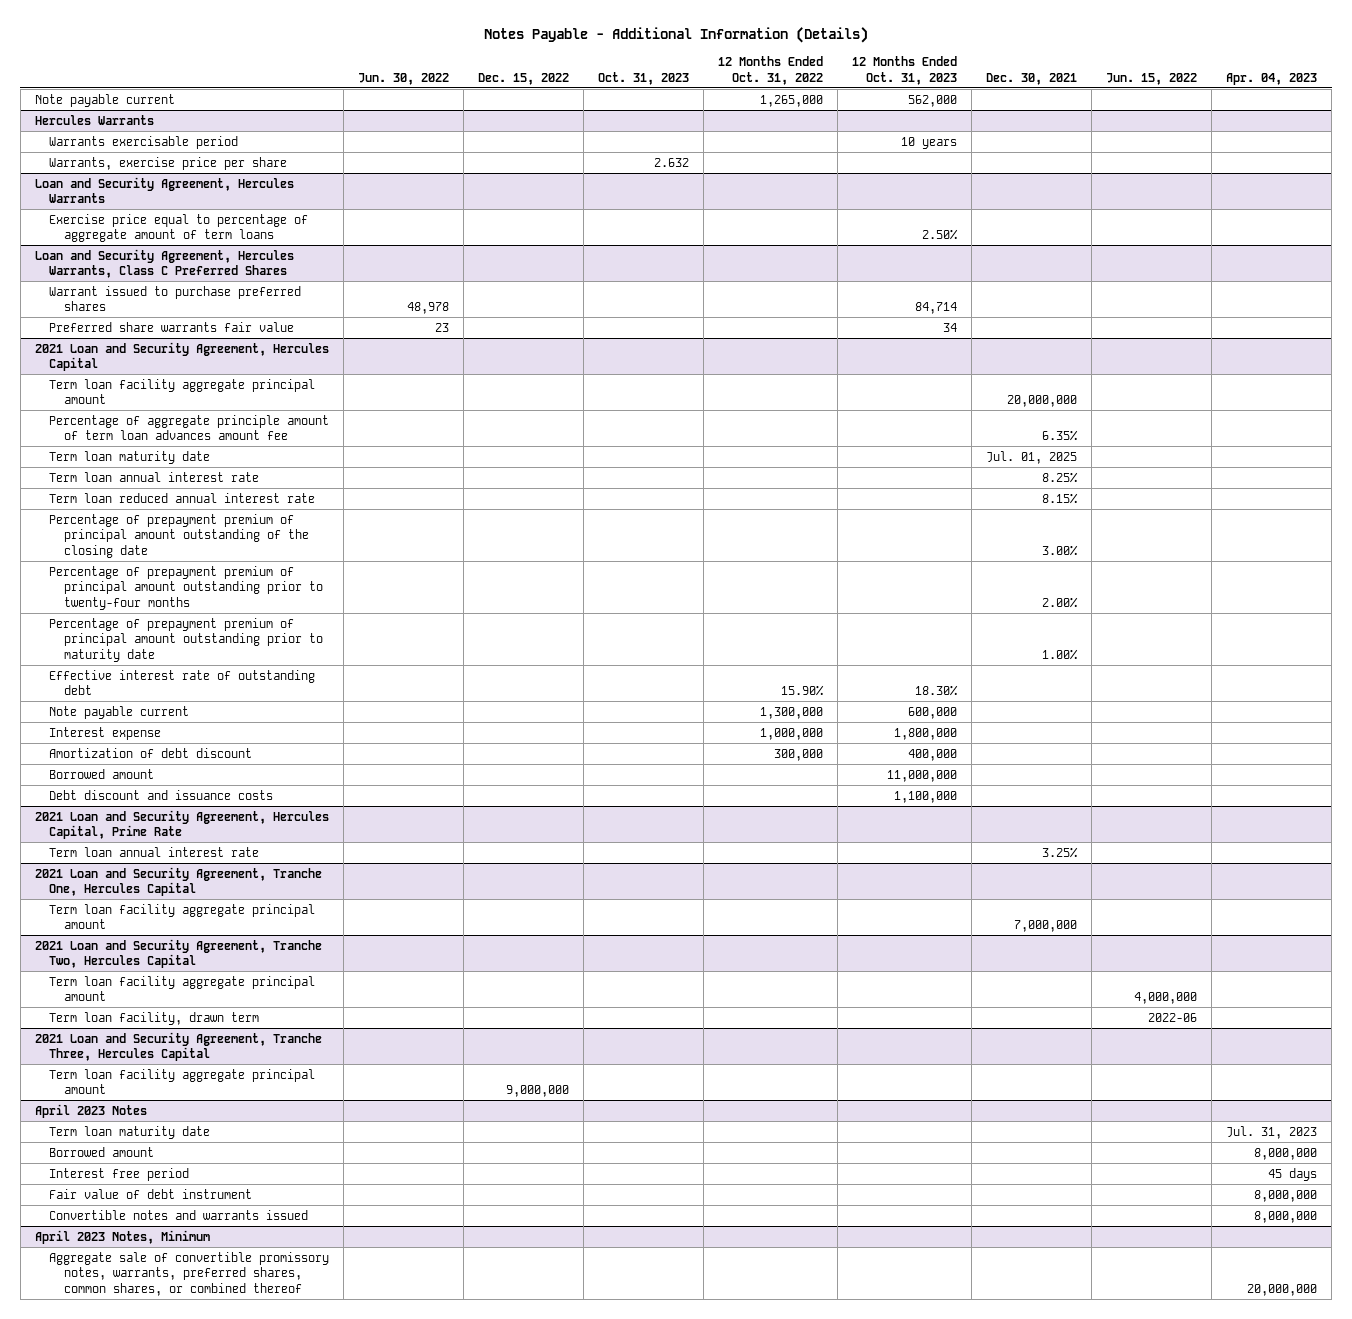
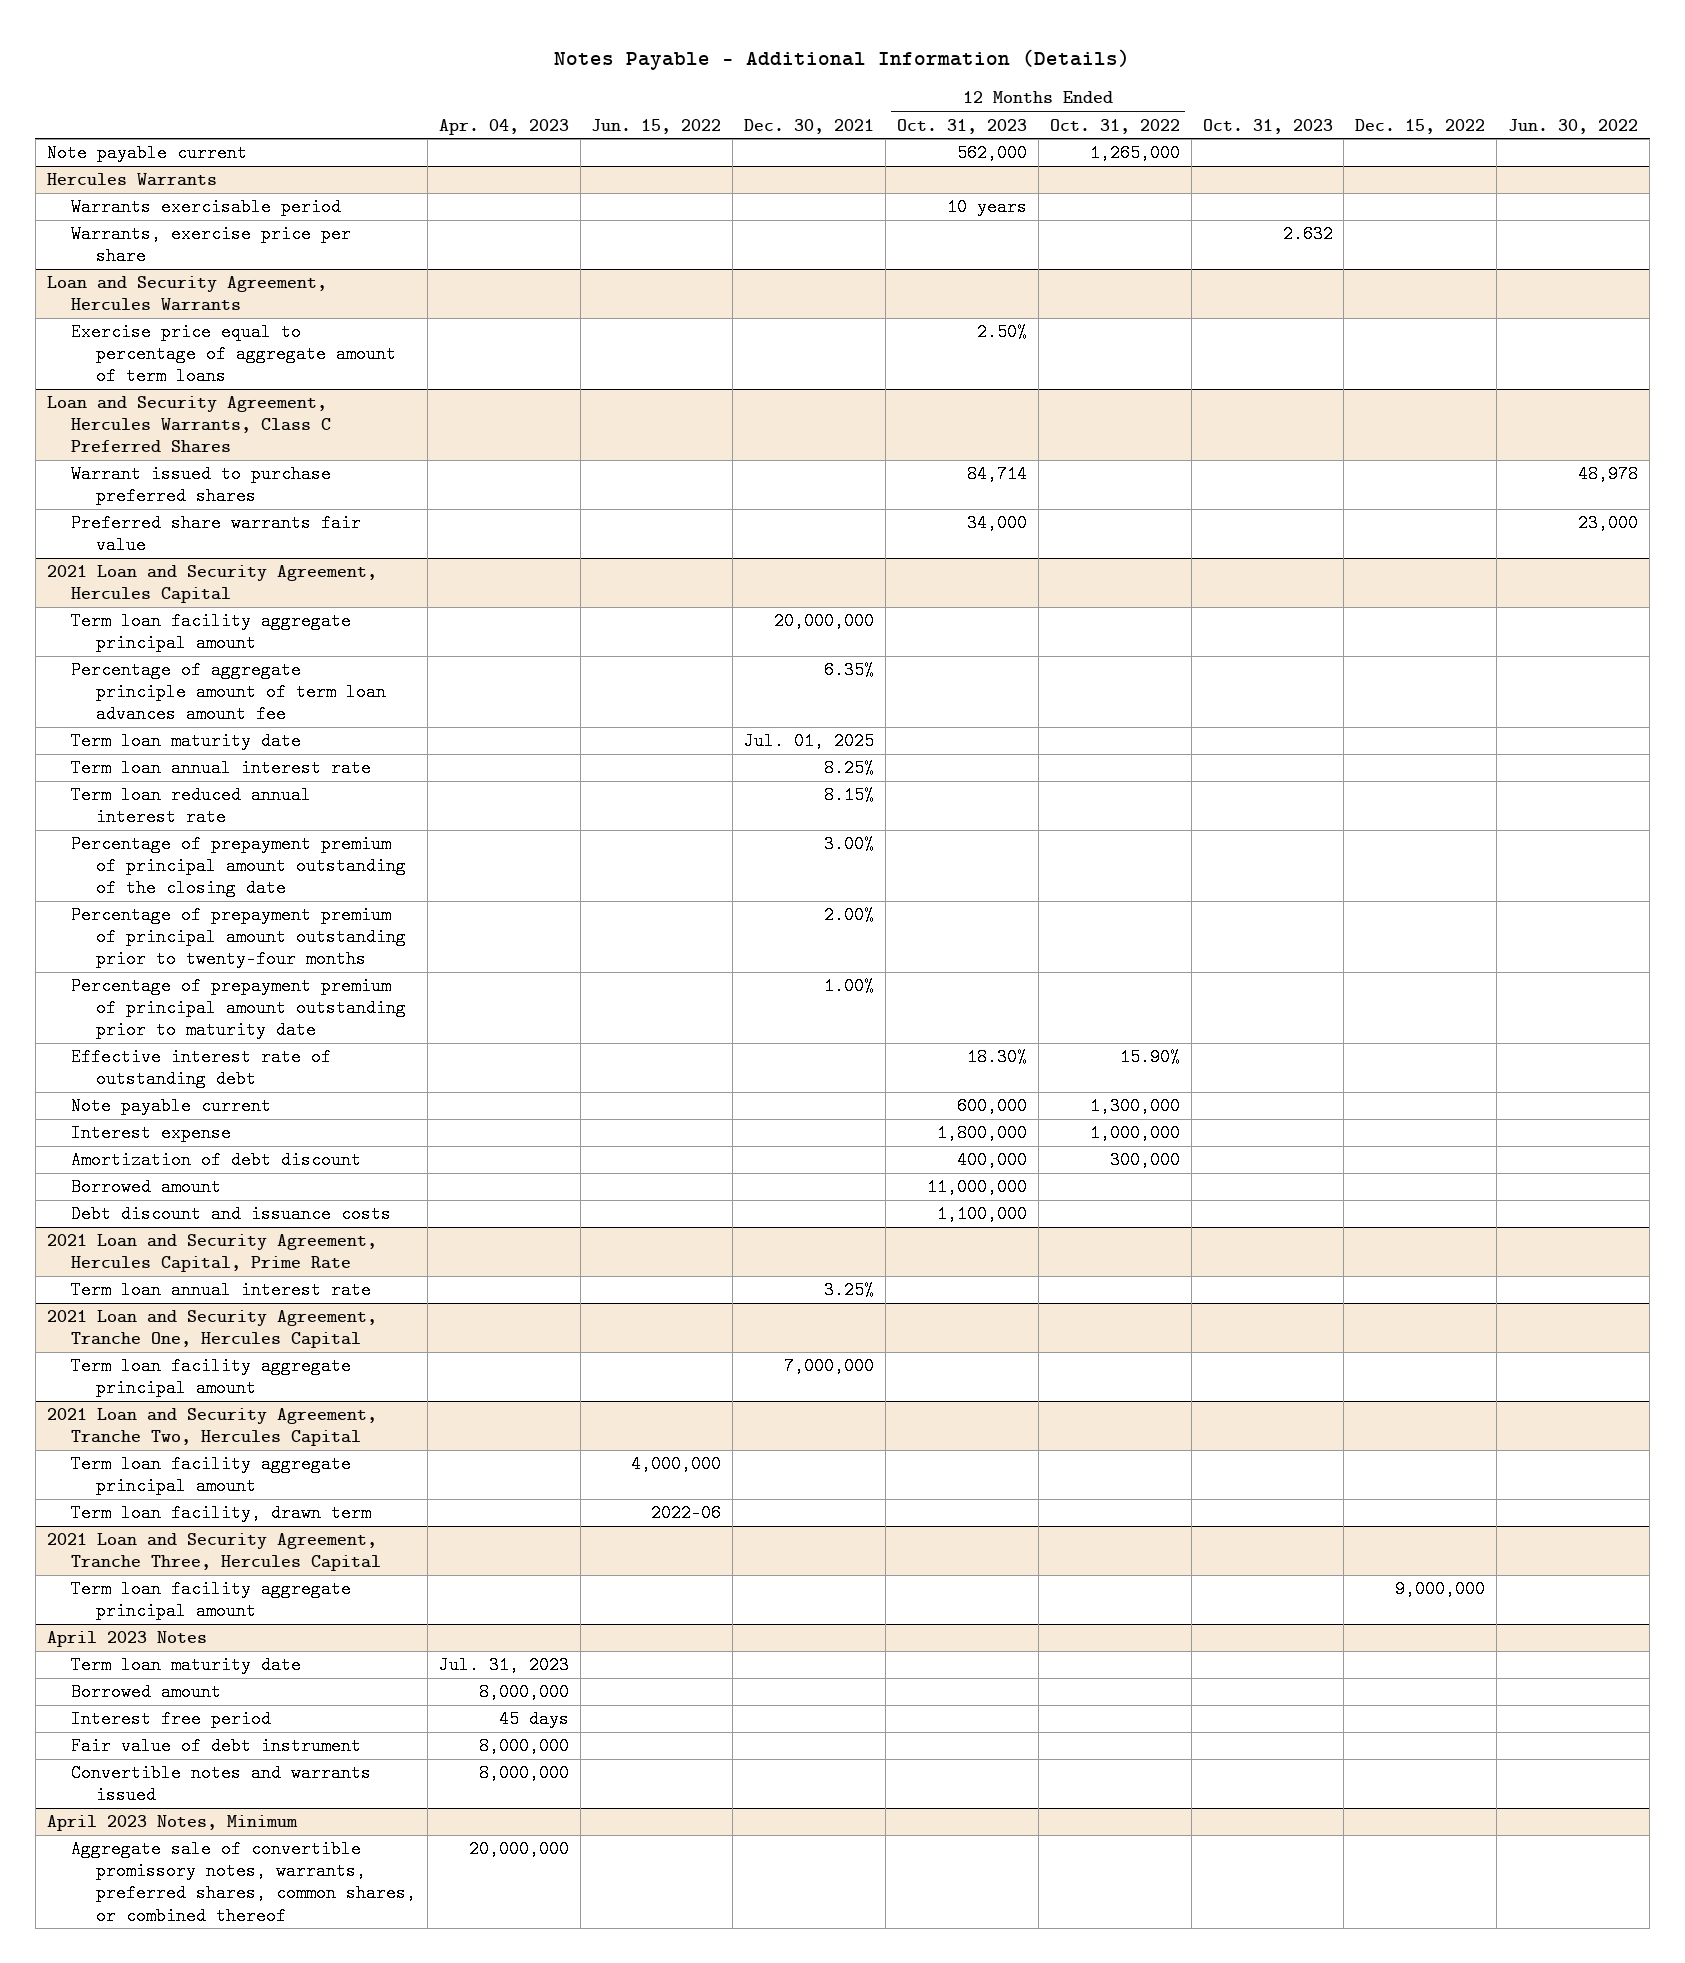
- | Jun. 30, 2022 | Dec. 15, 2022 | Oct. 31, 2023 | 12 Months Ended Oct. 31, 2022 | 12 Months Ended Oct. 31, 2023 | Dec. 30, 2021 | Jun. 15, 2022 | Apr. 04, 2023
+ | Apr. 04, 2023 | Jun. 15, 2022 | Dec. 30, 2021 | 12 Months Ended Oct. 31, 2023 | 12 Months Ended Oct. 31, 2022 | Oct. 31, 2023 | Dec. 15, 2022 | Jun. 30, 2022
@ Loan and Security Agreement, Hercules Warrants, Class C Preferred Shares
- Preferred share warrants fair value | 23 | | | | 34 | | |
+ Preferred share warrants fair value | | | | 34,000 | | | | 23,000

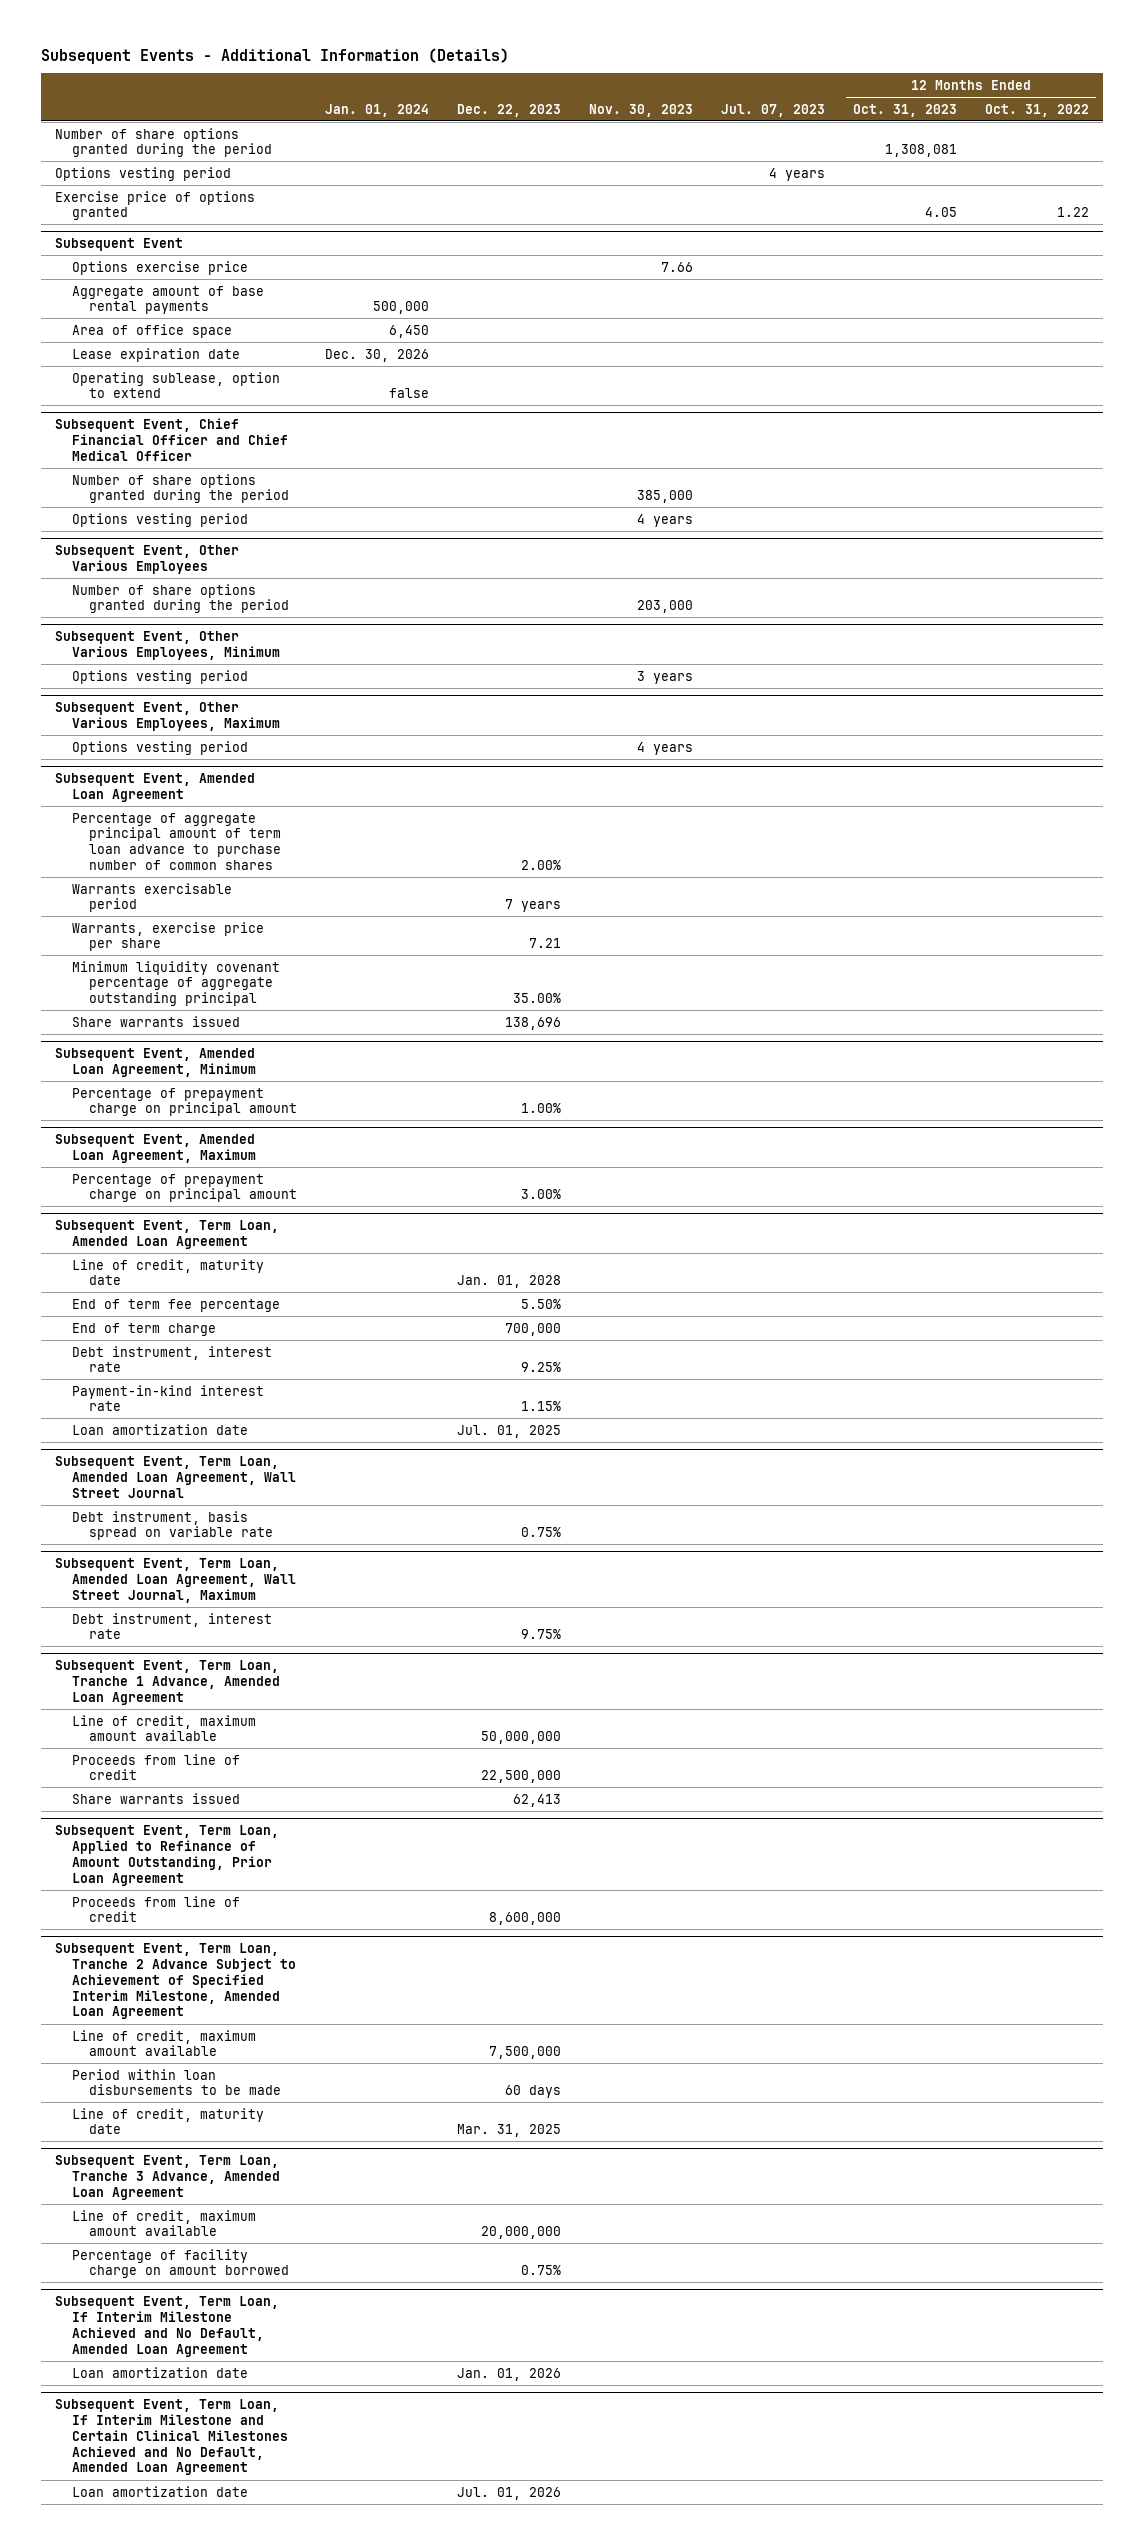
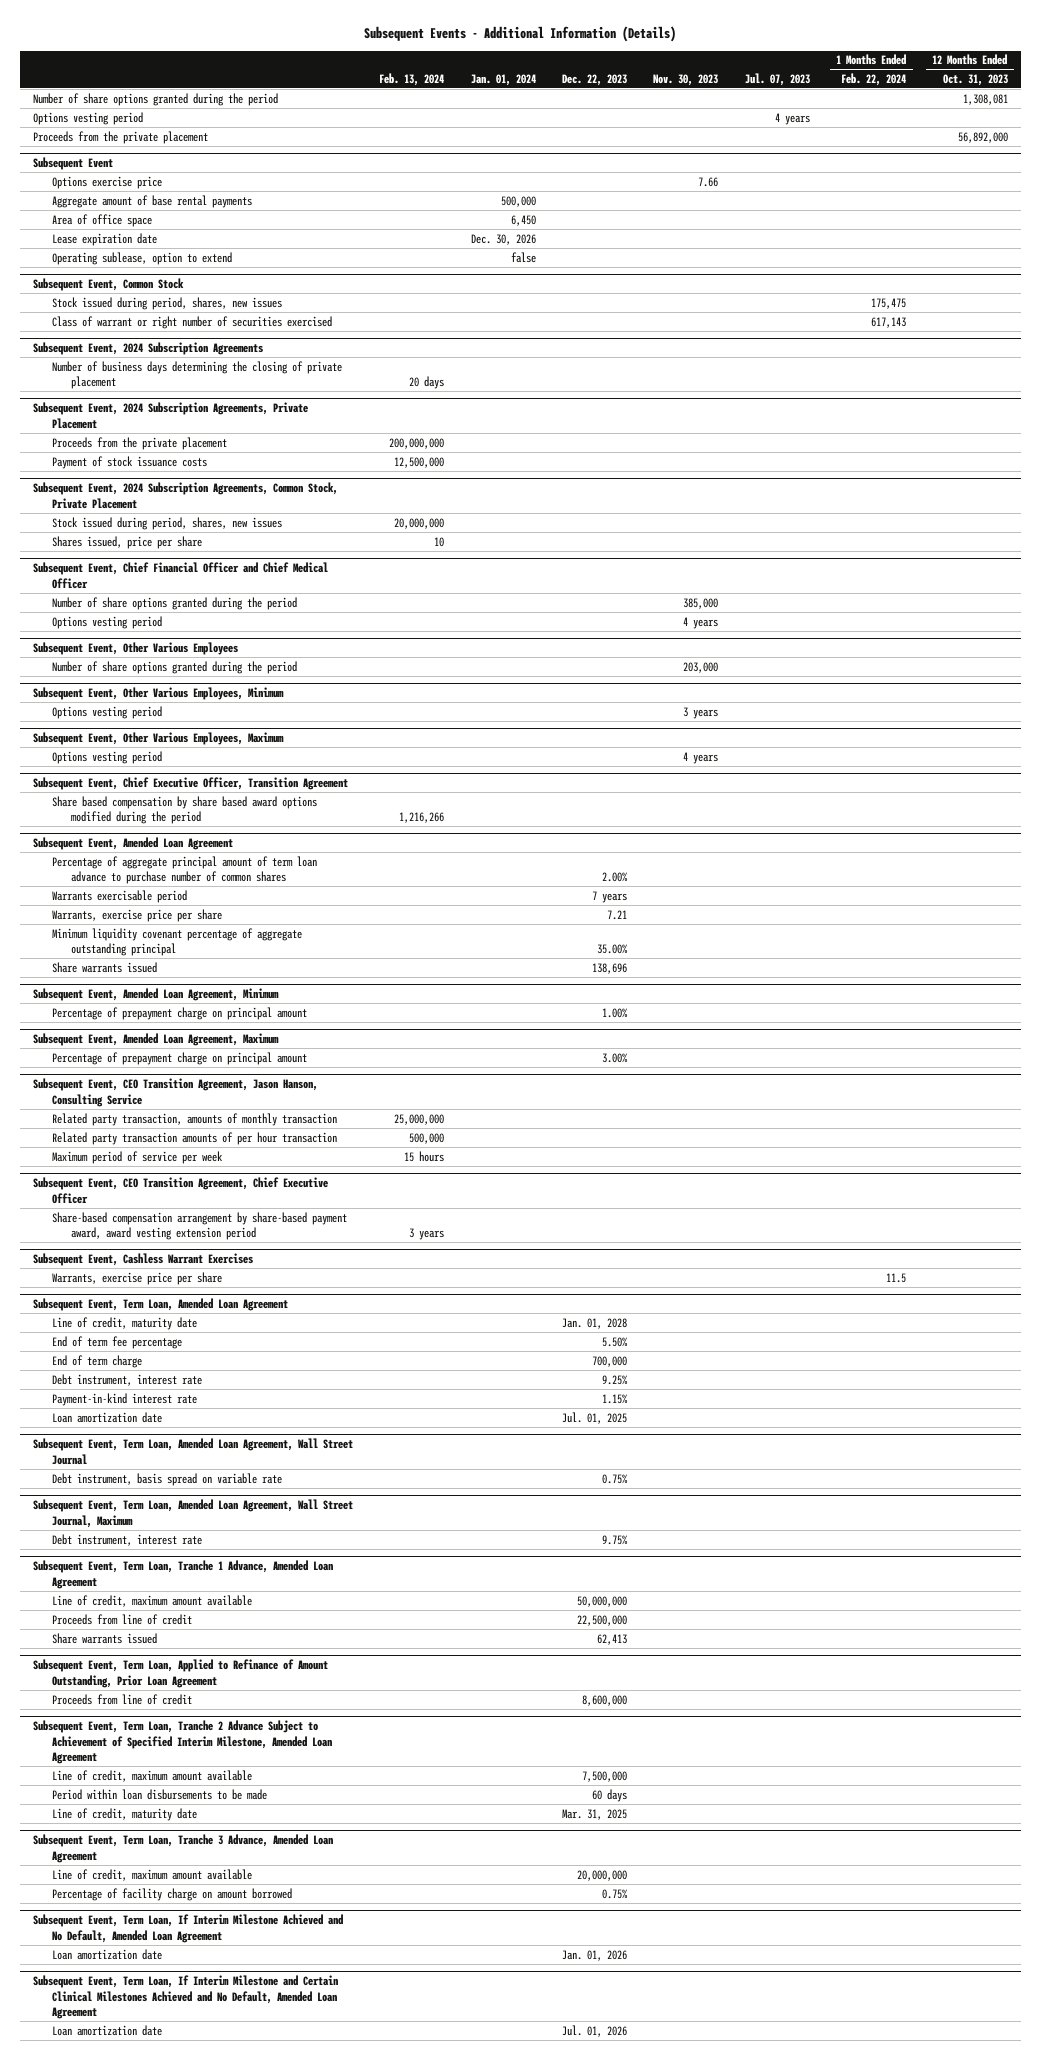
- | Jan. 01, 2024 | Dec. 22, 2023 | Nov. 30, 2023 | Jul. 07, 2023 | 12 Months Ended Oct. 31, 2023 | 12 Months Ended Oct. 31, 2022
+ | Feb. 13, 2024 | Jan. 01, 2024 | Dec. 22, 2023 | Nov. 30, 2023 | Jul. 07, 2023 | 1 Months Ended Feb. 22, 2024 | 12 Months Ended Oct. 31, 2023
- Exercise price of options granted | | | | | 4.05 | 1.22
+ Proceeds from the private placement | | | | | | | 56,892,000
+ Subsequent Event, Common Stock
+ Stock issued during period, shares, new issues | | | | | | 175,475 |
+ Class of warrant or right number of securities exercised | | | | | | 617,143 |
+ Subsequent Event, 2024 Subscription Agreements
+ Number of business days determining the closing of private placement | 20 days | | | | | |
+ Subsequent Event, 2024 Subscription Agreements, Private Placement
+ Proceeds from the private placement | 200,000,000 | | | | | |
+ Payment of stock issuance costs | 12,500,000 | | | | | |
+ Subsequent Event, 2024 Subscription Agreements, Common Stock, Private Placement
+ Stock issued during period, shares, new issues | 20,000,000 | | | | | |
+ Shares issued, price per share | 10 | | | | | |
+ Subsequent Event, Chief Executive Officer, Transition Agreement
+ Share based compensation by share based award options modified during the period | 1,216,266 | | | | | |
+ Subsequent Event, CEO Transition Agreement, Jason Hanson, Consulting Service
+ Related party transaction, amounts of monthly transaction | 25,000,000 | | | | | |
+ Related party transaction amounts of per hour transaction | 500,000 | | | | | |
+ Maximum period of service per week | 15 hours | | | | | |
+ Subsequent Event, CEO Transition Agreement, Chief Executive Officer
+ Share-based compensation arrangement by share-based payment award, award vesting extension period | 3 years | | | | | |
+ Subsequent Event, Cashless Warrant Exercises
+ Warrants, exercise price per share | | | | | | 11.5 |

